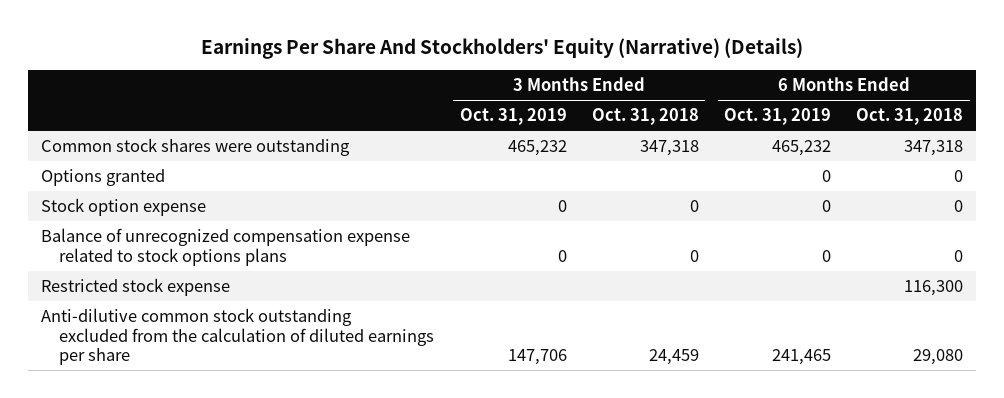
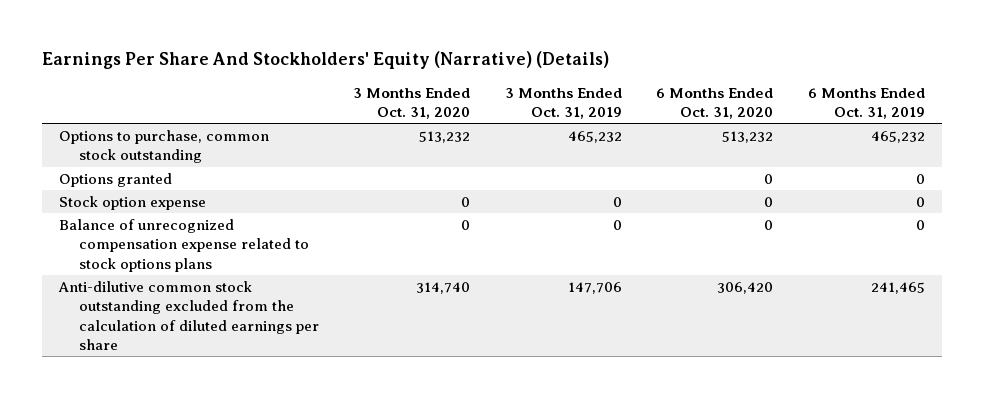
- | 3 Months Ended Oct. 31, 2019 | 3 Months Ended Oct. 31, 2018 | 6 Months Ended Oct. 31, 2019 | 6 Months Ended Oct. 31, 2018
+ | 3 Months Ended Oct. 31, 2020 | 3 Months Ended Oct. 31, 2019 | 6 Months Ended Oct. 31, 2020 | 6 Months Ended Oct. 31, 2019
- Common stock shares were outstanding | 465,232 | 347,318 | 465,232 | 347,318
+ Options to purchase, common stock outstanding | 513,232 | 465,232 | 513,232 | 465,232
- Restricted stock expense | | | | 116,300

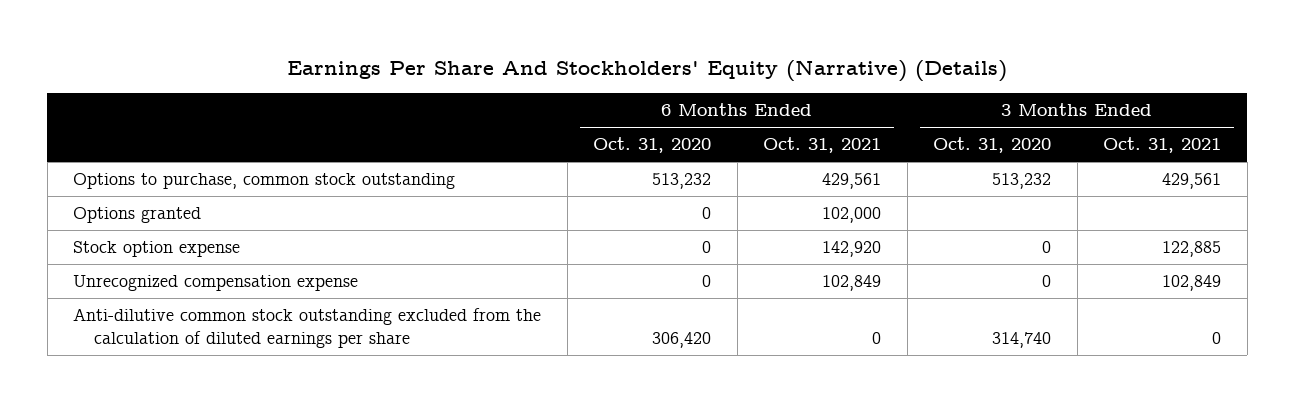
- | 3 Months Ended Oct. 31, 2020 | 3 Months Ended Oct. 31, 2019 | 6 Months Ended Oct. 31, 2020 | 6 Months Ended Oct. 31, 2019
+ | 6 Months Ended Oct. 31, 2020 | 6 Months Ended Oct. 31, 2021 | 3 Months Ended Oct. 31, 2020 | 3 Months Ended Oct. 31, 2021
- Balance of unrecognized compensation expense related to stock options plans | 0 | 0 | 0 | 0
+ Unrecognized compensation expense | 0 | 102,849 | 0 | 102,849

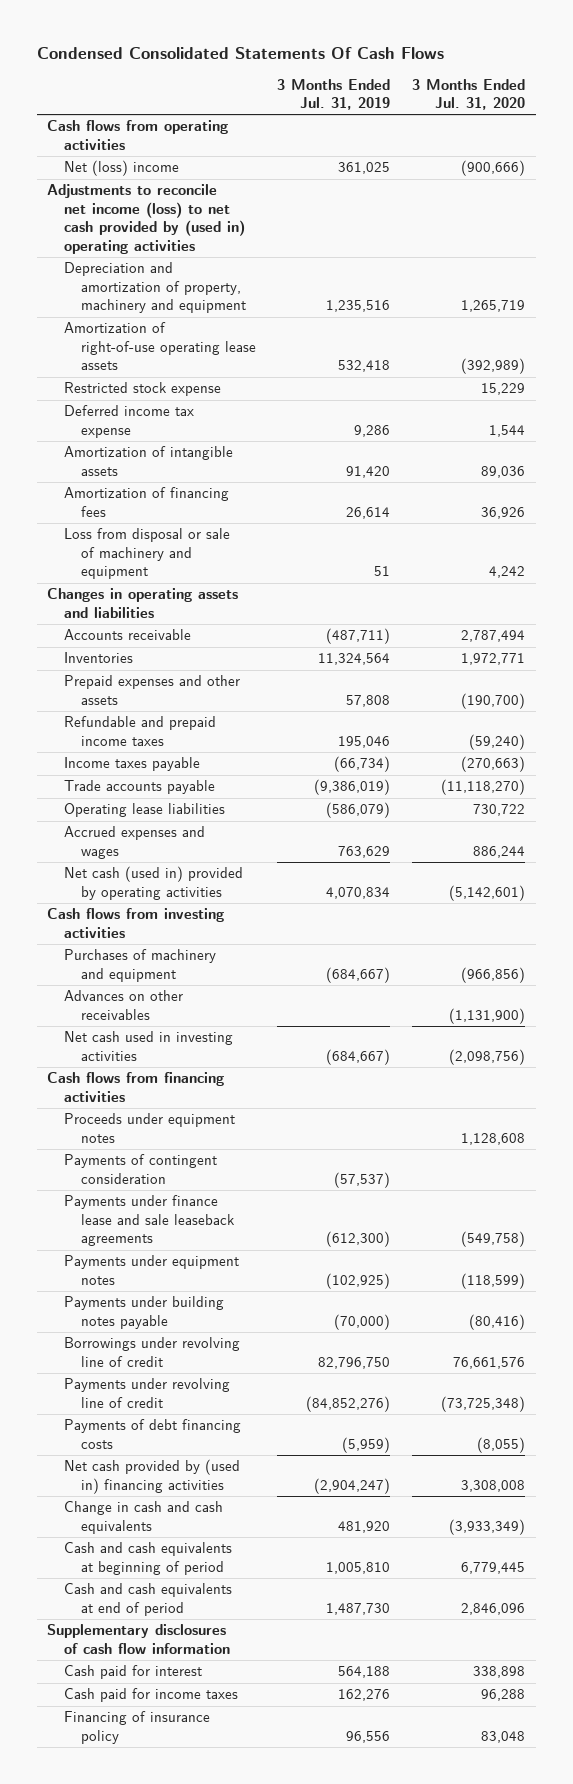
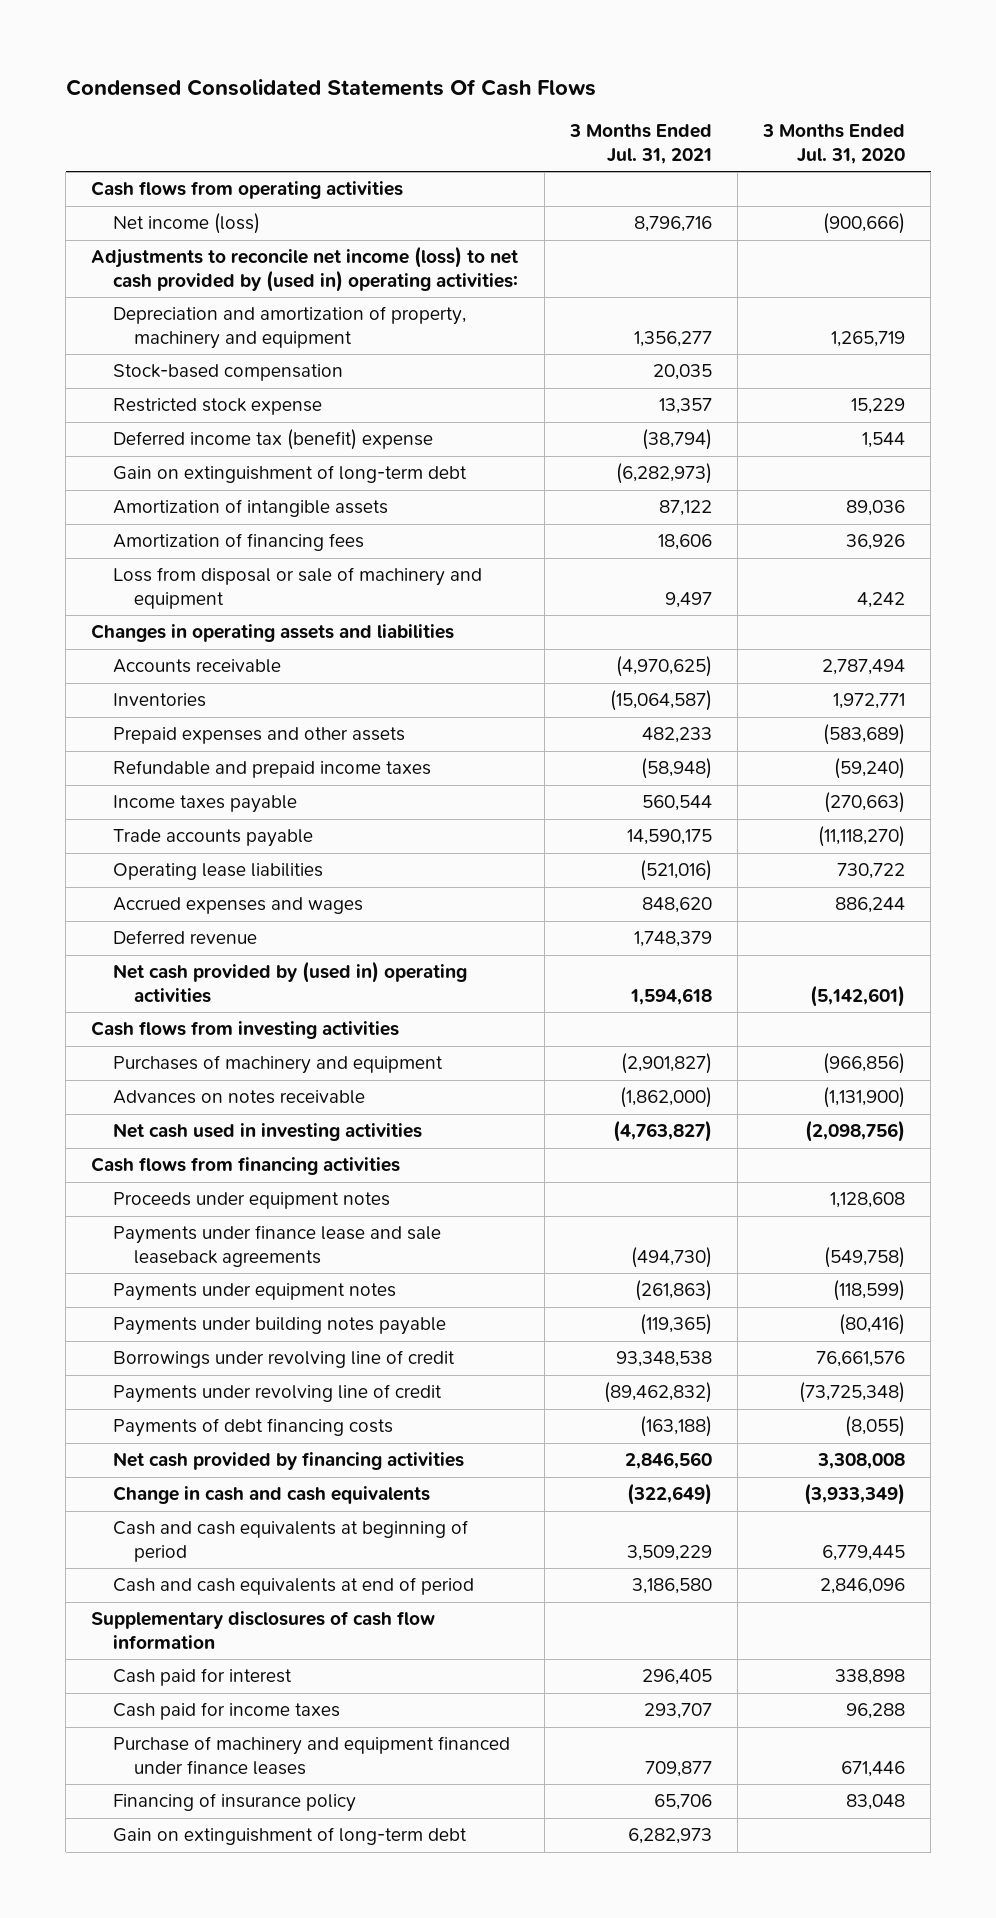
- | 3 Months Ended Jul. 31, 2019 | 3 Months Ended Jul. 31, 2020
+ | 3 Months Ended Jul. 31, 2021 | 3 Months Ended Jul. 31, 2020
- Net (loss) income | 361,025 | (900,666)
- Adjustments to reconcile net income (loss) to net cash provided by (used in) operating activities
+ Net income (loss) | 8,796,716 | (900,666)
+ Adjustments to reconcile net income (loss) to net cash provided by (used in) operating activities:
- Amortization of right-of-use operating lease assets | 532,418 | (392,989)
+ Stock-based compensation | 20,035 |
- Deferred income tax expense | 9,286 | 1,544
+ Deferred income tax (benefit) expense | (38,794) | 1,544
+ Gain on extinguishment of long-term debt | (6,282,973) |
- Prepaid expenses and other assets | 57,808 | (190,700)
+ Prepaid expenses and other assets | 482,233 | (583,689)
- Net cash (used in) provided by operating activities | 4,070,834 | (5,142,601)
+ Deferred revenue | 1,748,379 |
+ Net cash provided by (used in) operating activities | 1,594,618 | (5,142,601)
- Advances on other receivables | | (1,131,900)
+ Advances on notes receivable | (1,862,000) | (1,131,900)
- Payments of contingent consideration | (57,537) |
- Net cash provided by (used in) financing activities | (2,904,247) | 3,308,008
+ Net cash provided by financing activities | 2,846,560 | 3,308,008
+ Purchase of machinery and equipment financed under finance leases | 709,877 | 671,446
+ Gain on extinguishment of long-term debt | 6,282,973 |

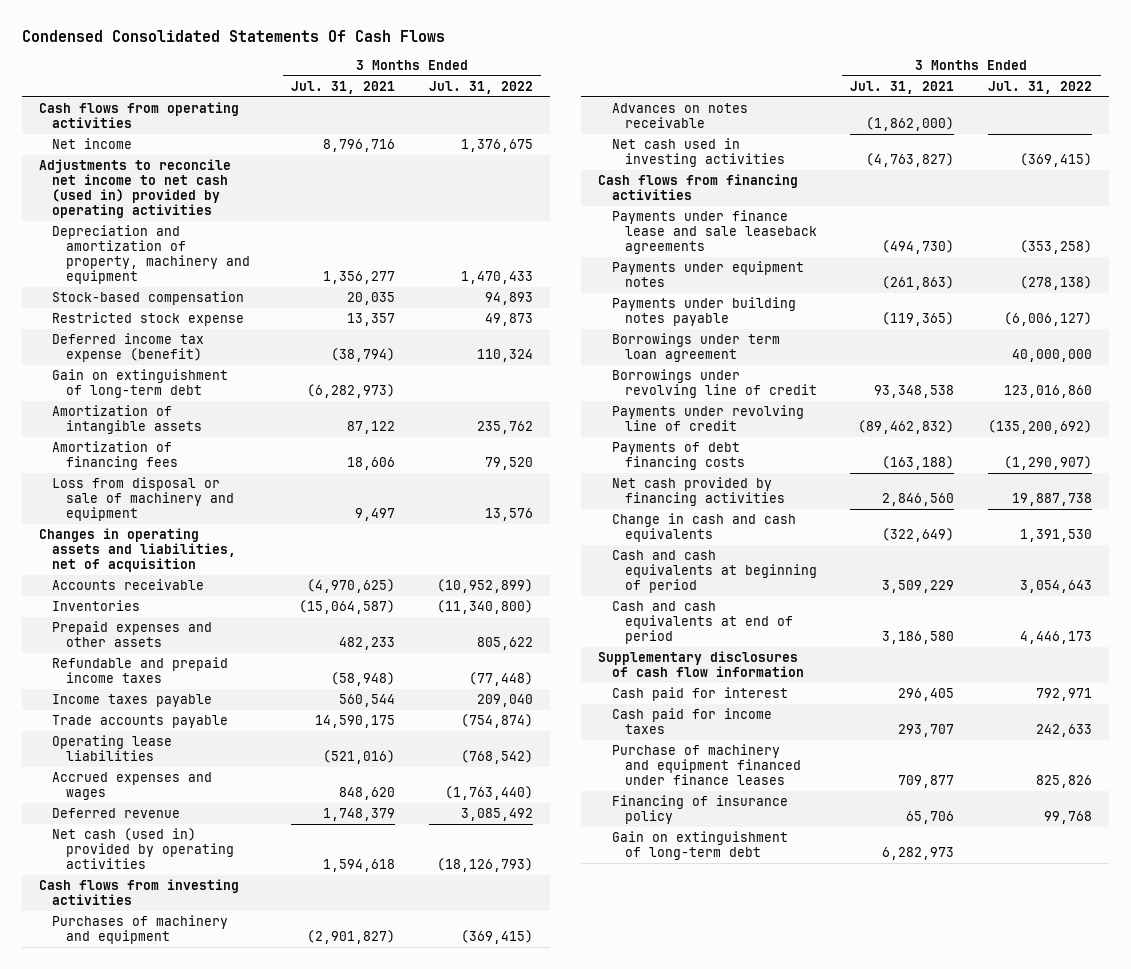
- | 3 Months Ended Jul. 31, 2021 | 3 Months Ended Jul. 31, 2020
+ | 3 Months Ended Jul. 31, 2021 | 3 Months Ended Jul. 31, 2022
- Net income (loss) | 8,796,716 | (900,666)
- Adjustments to reconcile net income (loss) to net cash provided by (used in) operating activities:
+ Net income | 8,796,716 | 1,376,675
+ Adjustments to reconcile net income to net cash (used in) provided by operating activities
- Deferred income tax (benefit) expense | (38,794) | 1,544
+ Deferred income tax expense (benefit) | (38,794) | 110,324
- Changes in operating assets and liabilities
+ Changes in operating assets and liabilities, net of acquisition
- Net cash provided by (used in) operating activities | 1,594,618 | (5,142,601)
+ Net cash (used in) provided by operating activities | 1,594,618 | (18,126,793)
- Proceeds under equipment notes | | 1,128,608
+ Borrowings under term loan agreement | | 40,000,000

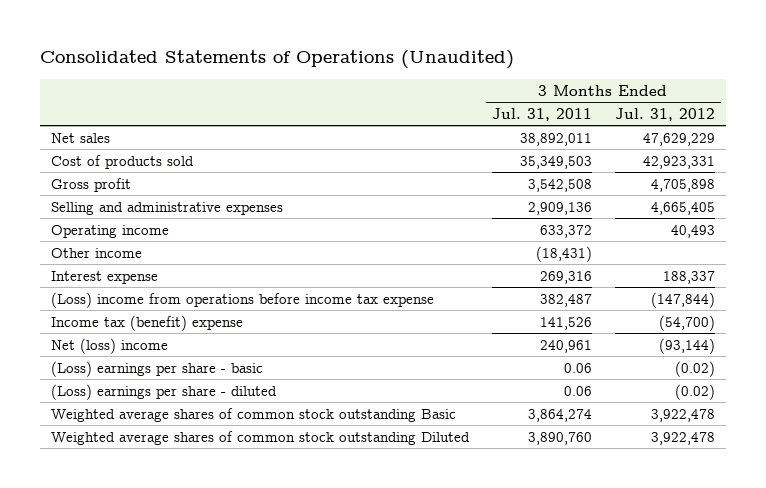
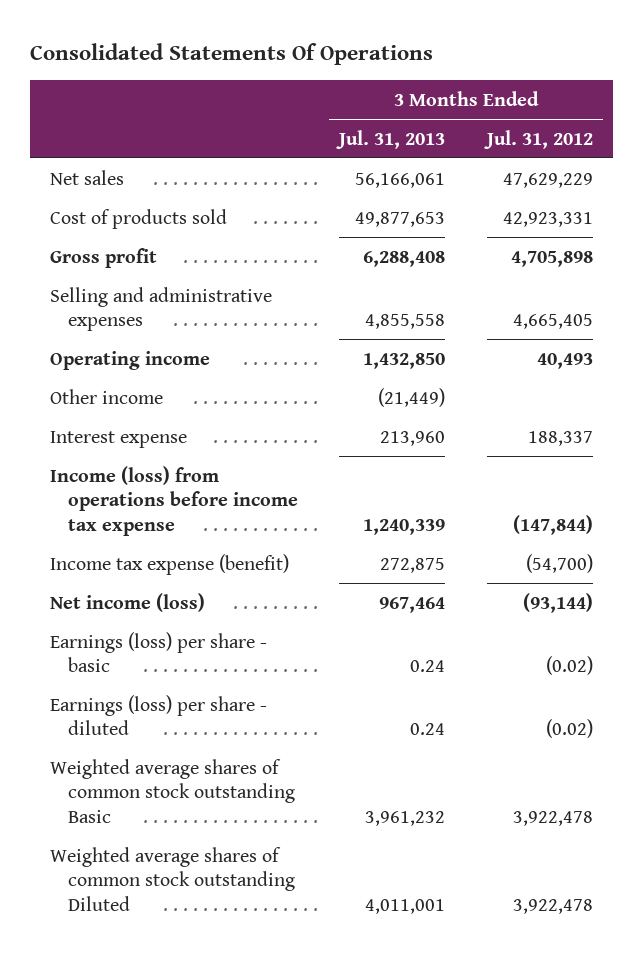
- Consolidated Statements of Operations (Unaudited)
+ Consolidated Statements Of Operations
- | 3 Months Ended Jul. 31, 2011 | 3 Months Ended Jul. 31, 2012
+ | 3 Months Ended Jul. 31, 2013 | 3 Months Ended Jul. 31, 2012
- (Loss) income from operations before income tax expense | 382,487 | (147,844)
- Income tax (benefit) expense | 141,526 | (54,700)
- Net (loss) income | 240,961 | (93,144)
- (Loss) earnings per share - basic | 0.06 | (0.02)
- (Loss) earnings per share - diluted | 0.06 | (0.02)
+ Income (loss) from operations before income tax expense | 1,240,339 | (147,844)
+ Income tax expense (benefit) | 272,875 | (54,700)
+ Net income (loss) | 967,464 | (93,144)
+ Earnings (loss) per share - basic | 0.24 | (0.02)
+ Earnings (loss) per share - diluted | 0.24 | (0.02)

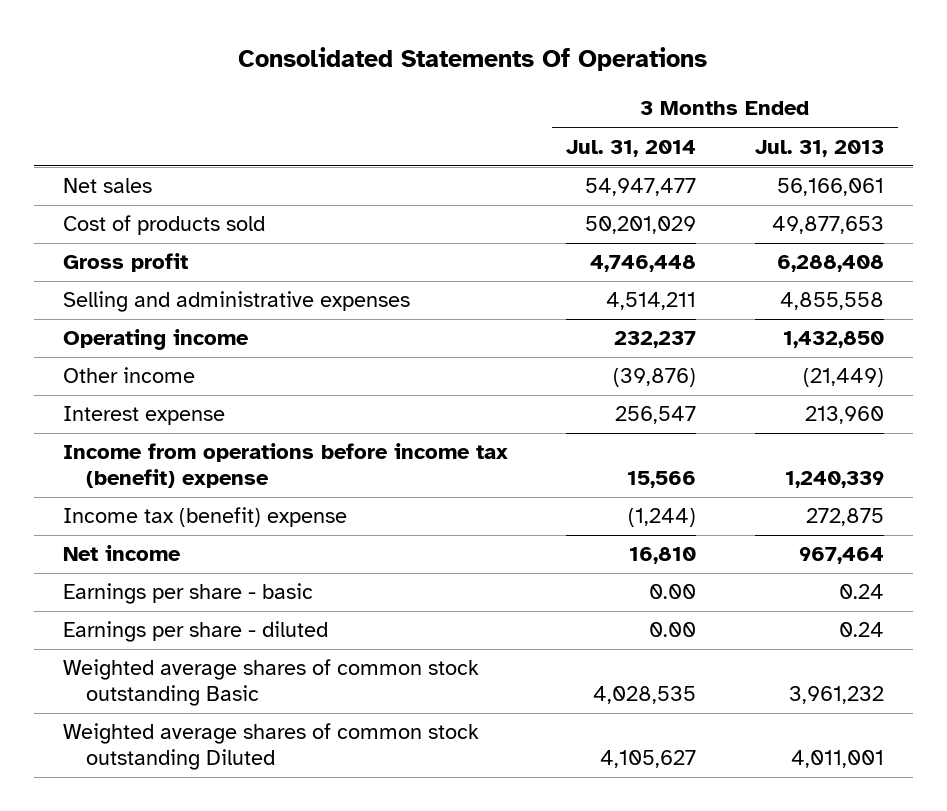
- | 3 Months Ended Jul. 31, 2013 | 3 Months Ended Jul. 31, 2012
+ | 3 Months Ended Jul. 31, 2014 | 3 Months Ended Jul. 31, 2013
- Income (loss) from operations before income tax expense | 1,240,339 | (147,844)
- Income tax expense (benefit) | 272,875 | (54,700)
- Net income (loss) | 967,464 | (93,144)
- Earnings (loss) per share - basic | 0.24 | (0.02)
- Earnings (loss) per share - diluted | 0.24 | (0.02)
+ Income from operations before income tax (benefit) expense | 15,566 | 1,240,339
+ Income tax (benefit) expense | (1,244) | 272,875
+ Net income | 16,810 | 967,464
+ Earnings per share - basic | 0.00 | 0.24
+ Earnings per share - diluted | 0.00 | 0.24

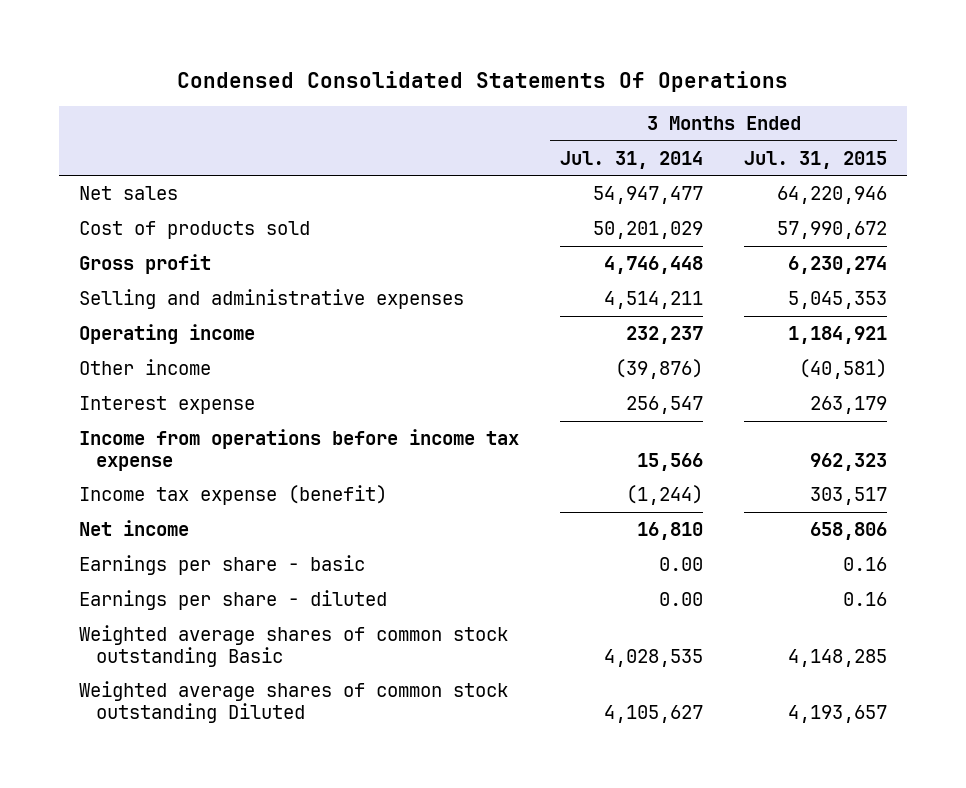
- Consolidated Statements Of Operations
+ Condensed Consolidated Statements Of Operations
- | 3 Months Ended Jul. 31, 2014 | 3 Months Ended Jul. 31, 2013
+ | 3 Months Ended Jul. 31, 2014 | 3 Months Ended Jul. 31, 2015
- Income from operations before income tax (benefit) expense | 15,566 | 1,240,339
- Income tax (benefit) expense | (1,244) | 272,875
+ Income from operations before income tax expense | 15,566 | 962,323
+ Income tax expense (benefit) | (1,244) | 303,517

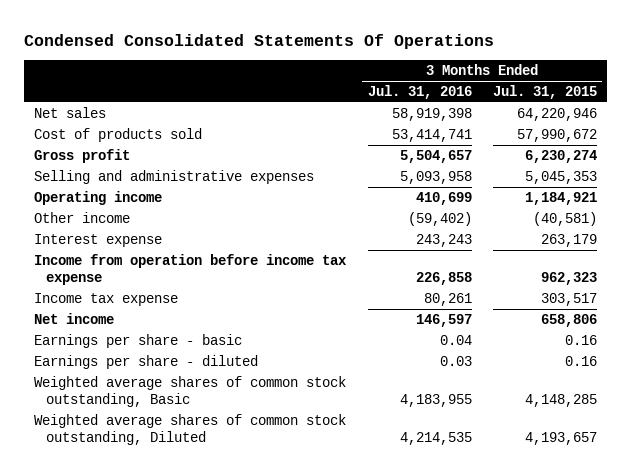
- | 3 Months Ended Jul. 31, 2014 | 3 Months Ended Jul. 31, 2015
+ | 3 Months Ended Jul. 31, 2016 | 3 Months Ended Jul. 31, 2015
- Income from operations before income tax expense | 15,566 | 962,323
- Income tax expense (benefit) | (1,244) | 303,517
+ Income from operation before income tax expense | 226,858 | 962,323
+ Income tax expense | 80,261 | 303,517
- Weighted average shares of common stock outstanding Basic | 4,028,535 | 4,148,285
- Weighted average shares of common stock outstanding Diluted | 4,105,627 | 4,193,657
+ Weighted average shares of common stock outstanding, Basic | 4,183,955 | 4,148,285
+ Weighted average shares of common stock outstanding, Diluted | 4,214,535 | 4,193,657

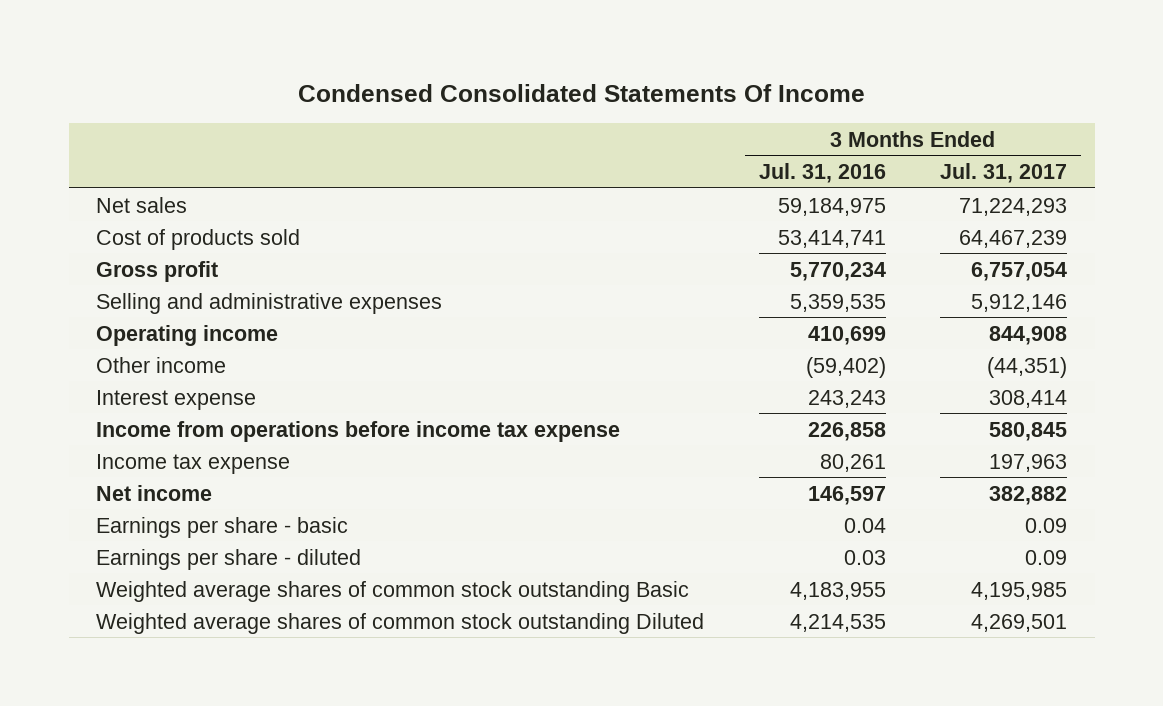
- Condensed Consolidated Statements Of Operations
+ Condensed Consolidated Statements Of Income
- | 3 Months Ended Jul. 31, 2016 | 3 Months Ended Jul. 31, 2015
+ | 3 Months Ended Jul. 31, 2016 | 3 Months Ended Jul. 31, 2017
- Net sales | 58,919,398 | 64,220,946
+ Net sales | 59,184,975 | 71,224,293
- Gross profit | 5,504,657 | 6,230,274
- Selling and administrative expenses | 5,093,958 | 5,045,353
+ Gross profit | 5,770,234 | 6,757,054
+ Selling and administrative expenses | 5,359,535 | 5,912,146
- Income from operation before income tax expense | 226,858 | 962,323
+ Income from operations before income tax expense | 226,858 | 580,845
- Weighted average shares of common stock outstanding, Basic | 4,183,955 | 4,148,285
- Weighted average shares of common stock outstanding, Diluted | 4,214,535 | 4,193,657
+ Weighted average shares of common stock outstanding Basic | 4,183,955 | 4,195,985
+ Weighted average shares of common stock outstanding Diluted | 4,214,535 | 4,269,501

